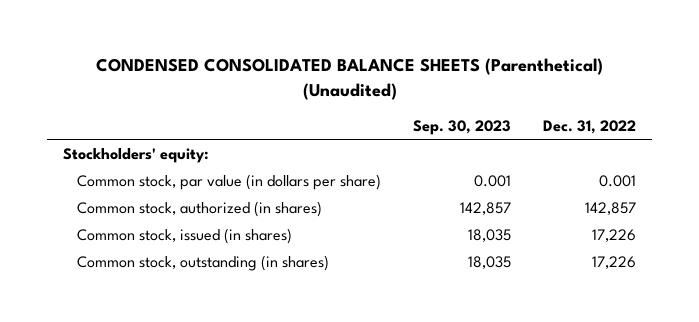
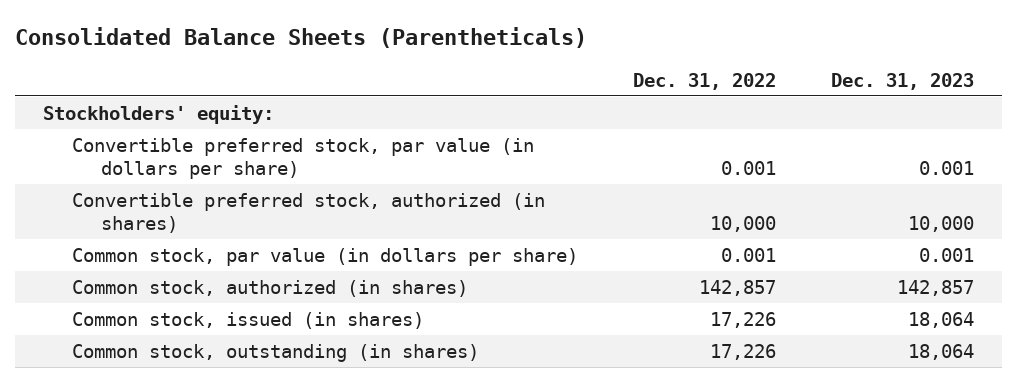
- CONDENSED CONSOLIDATED BALANCE SHEETS (Parenthetical) (Unaudited)
+ Consolidated Balance Sheets (Parentheticals)
- | Sep. 30, 2023 | Dec. 31, 2022
+ | Dec. 31, 2022 | Dec. 31, 2023
+ Convertible preferred stock, par value (in dollars per share) | 0.001 | 0.001
+ Convertible preferred stock, authorized (in shares) | 10,000 | 10,000

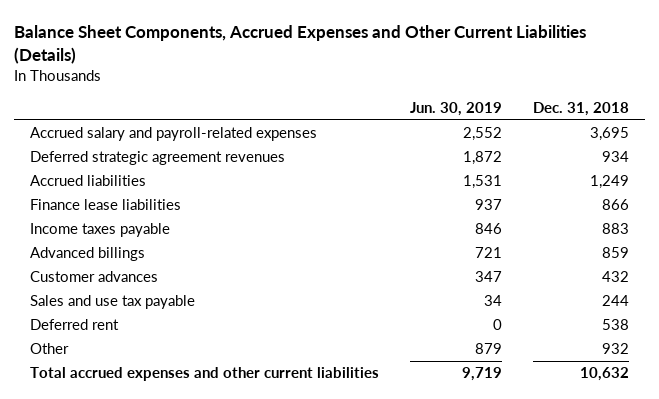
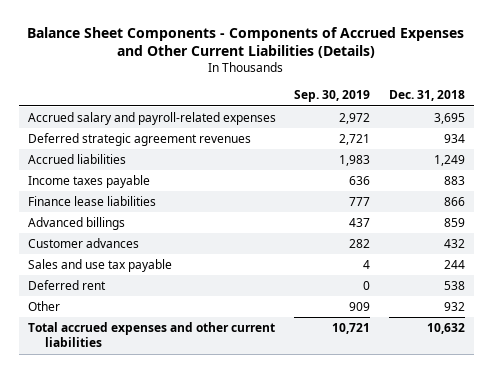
- Balance Sheet Components, Accrued Expenses and Other Current Liabilities (Details)
+ Balance Sheet Components - Components of Accrued Expenses and Other Current Liabilities (Details)
- | Jun. 30, 2019 | Dec. 31, 2018
+ | Sep. 30, 2019 | Dec. 31, 2018
moved down: Finance lease liabilities | 777 | 866

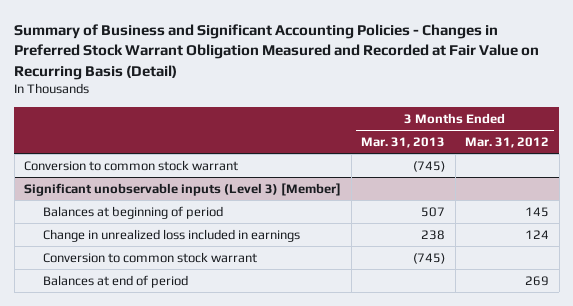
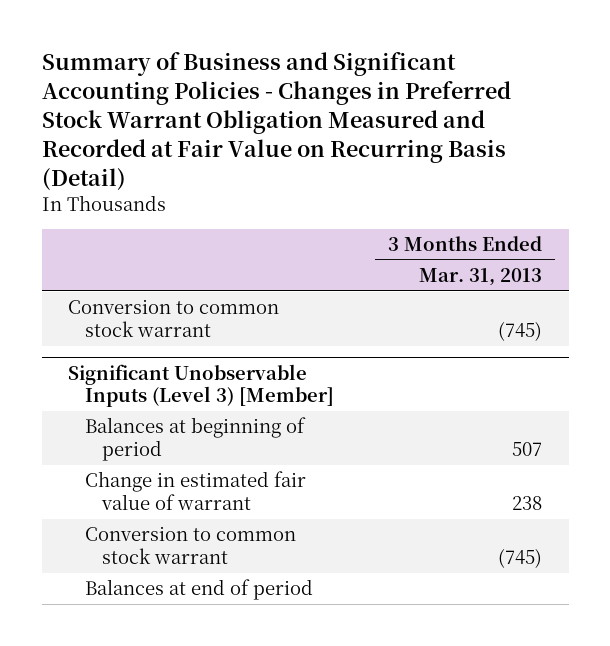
- | 3 Months Ended Mar. 31, 2013 | 3 Months Ended Mar. 31, 2012
+ | 3 Months Ended Mar. 31, 2013
- Significant unobservable inputs (Level 3) [Member]
+ Significant Unobservable Inputs (Level 3) [Member]
- Change in unrealized loss included in earnings | 238 | 124
+ Change in estimated fair value of warrant | 238

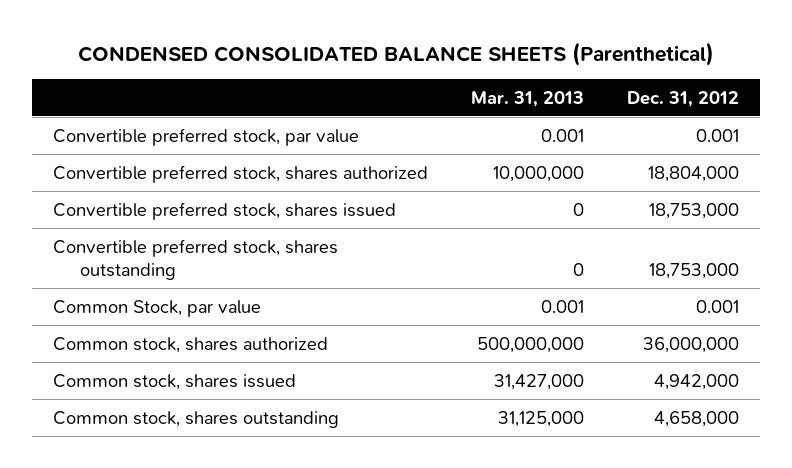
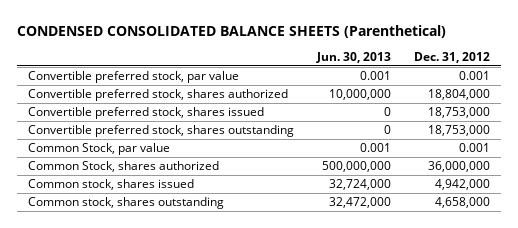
- | Mar. 31, 2013 | Dec. 31, 2012
+ | Jun. 30, 2013 | Dec. 31, 2012
- Common stock, shares authorized | 500,000,000 | 36,000,000
+ Common Stock, shares authorized | 500,000,000 | 36,000,000

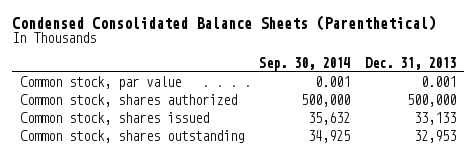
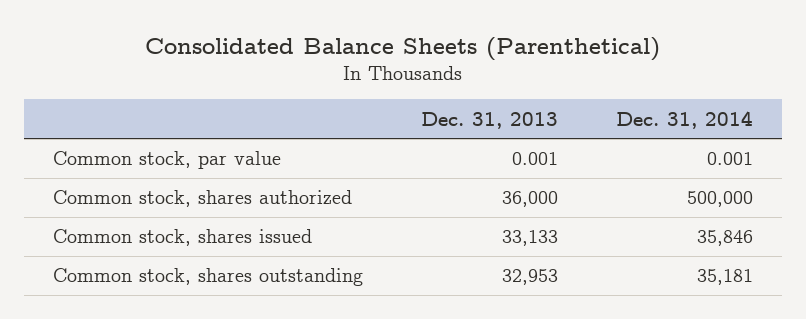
- Condensed Consolidated Balance Sheets (Parenthetical)
+ Consolidated Balance Sheets (Parenthetical)
- | Sep. 30, 2014 | Dec. 31, 2013
+ | Dec. 31, 2013 | Dec. 31, 2014
- Common stock, shares authorized | 500,000 | 500,000
+ Common stock, shares authorized | 36,000 | 500,000

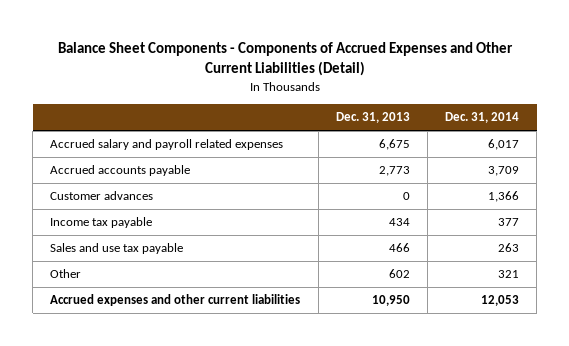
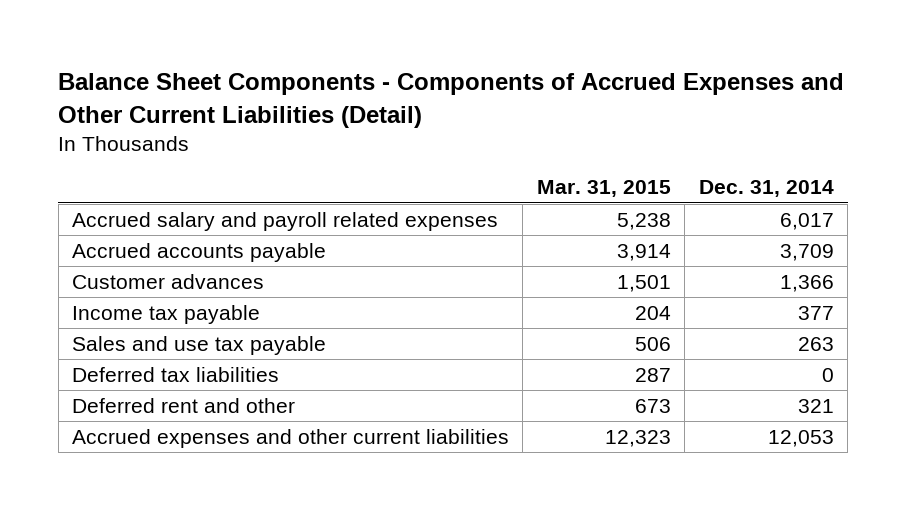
- | Dec. 31, 2013 | Dec. 31, 2014
+ | Mar. 31, 2015 | Dec. 31, 2014
- Other | 602 | 321
+ Deferred tax liabilities | 287 | 0
+ Deferred rent and other | 673 | 321

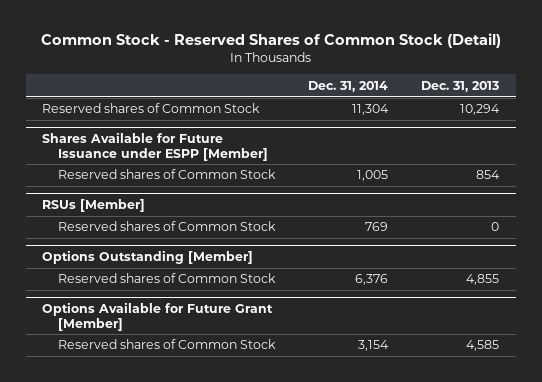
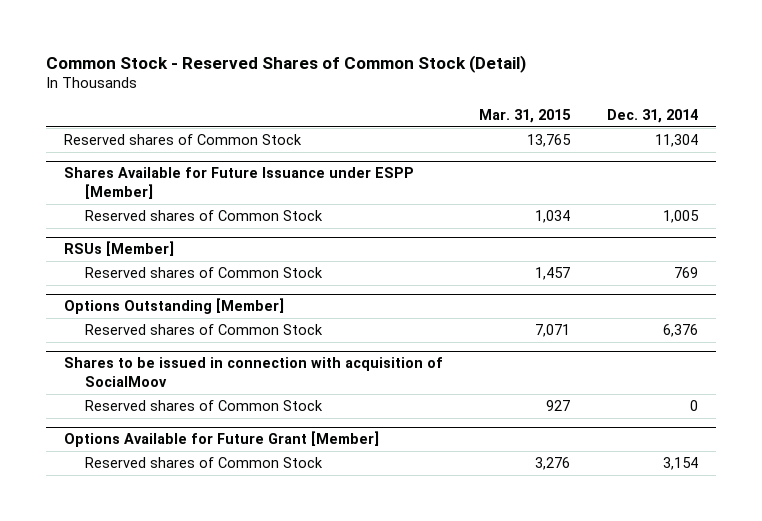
- | Dec. 31, 2014 | Dec. 31, 2013
+ | Mar. 31, 2015 | Dec. 31, 2014
+ Shares to be issued in connection with acquisition of SocialMoov
+ Reserved shares of Common Stock | 927 | 0

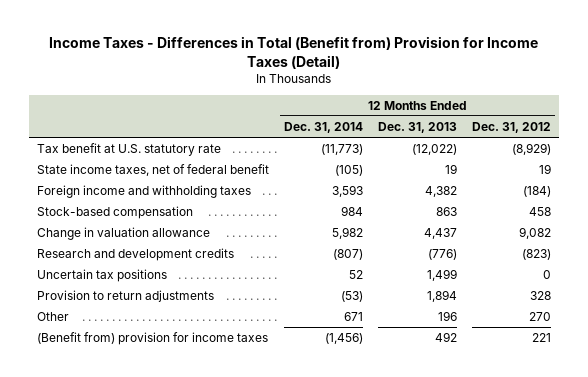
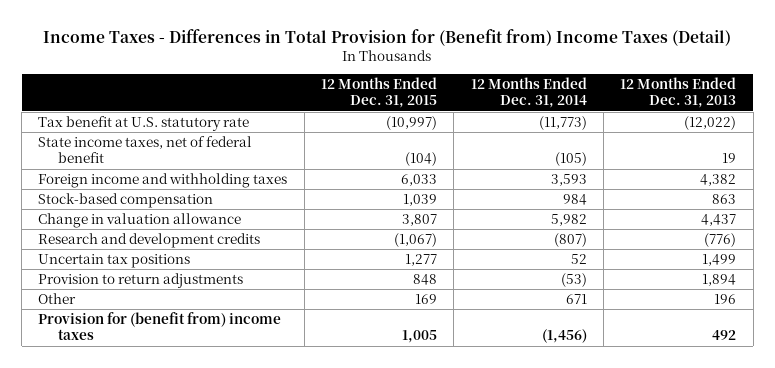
- Income Taxes - Differences in Total (Benefit from) Provision for Income Taxes (Detail)
+ Income Taxes - Differences in Total Provision for (Benefit from) Income Taxes (Detail)
- | 12 Months Ended Dec. 31, 2014 | 12 Months Ended Dec. 31, 2013 | 12 Months Ended Dec. 31, 2012
+ | 12 Months Ended Dec. 31, 2015 | 12 Months Ended Dec. 31, 2014 | 12 Months Ended Dec. 31, 2013
- (Benefit from) provision for income taxes | (1,456) | 492 | 221
+ Provision for (benefit from) income taxes | 1,005 | (1,456) | 492

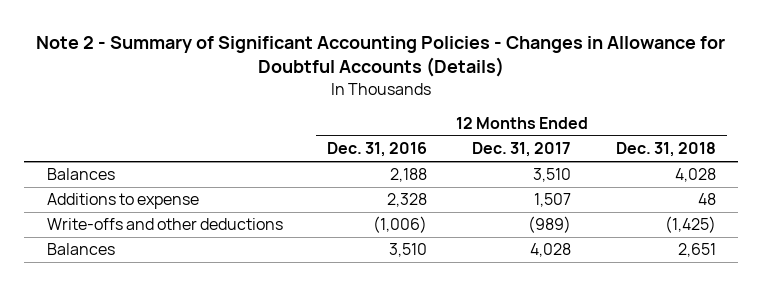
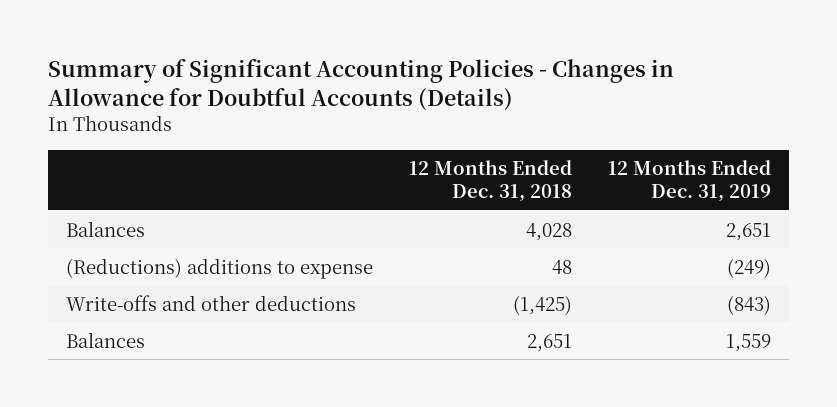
- Note 2 - Summary of Significant Accounting Policies - Changes in Allowance for Doubtful Accounts (Details)
+ Summary of Significant Accounting Policies - Changes in Allowance for Doubtful Accounts (Details)
- | 12 Months Ended Dec. 31, 2016 | 12 Months Ended Dec. 31, 2017 | 12 Months Ended Dec. 31, 2018
+ | 12 Months Ended Dec. 31, 2018 | 12 Months Ended Dec. 31, 2019
- Additions to expense | 2,328 | 1,507 | 48
+ (Reductions) additions to expense | 48 | (249)

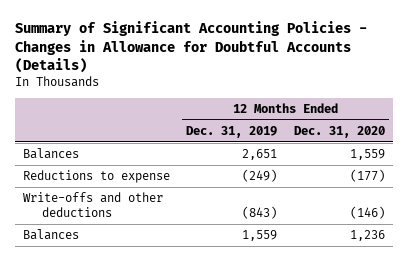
- | 12 Months Ended Dec. 31, 2018 | 12 Months Ended Dec. 31, 2019
+ | 12 Months Ended Dec. 31, 2019 | 12 Months Ended Dec. 31, 2020
- (Reductions) additions to expense | 48 | (249)
+ Reductions to expense | (249) | (177)

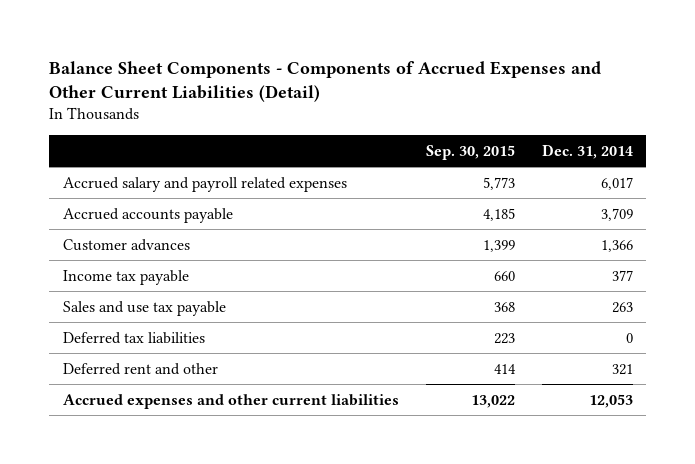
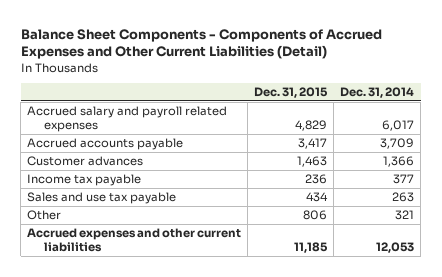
- | Sep. 30, 2015 | Dec. 31, 2014
+ | Dec. 31, 2015 | Dec. 31, 2014
- Deferred tax liabilities | 223 | 0
- Deferred rent and other | 414 | 321
+ Other | 806 | 321

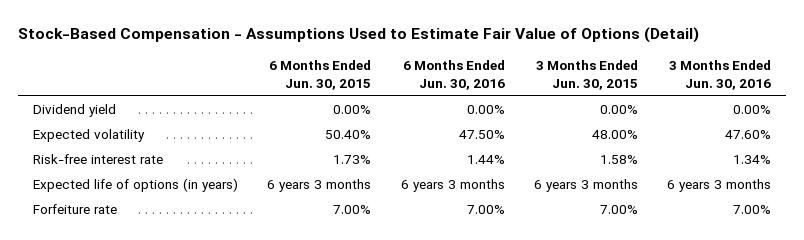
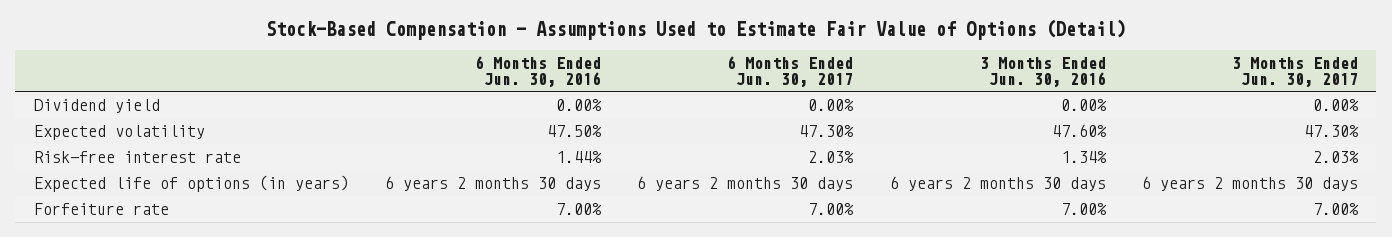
- | 6 Months Ended Jun. 30, 2015 | 6 Months Ended Jun. 30, 2016 | 3 Months Ended Jun. 30, 2015 | 3 Months Ended Jun. 30, 2016
+ | 6 Months Ended Jun. 30, 2016 | 6 Months Ended Jun. 30, 2017 | 3 Months Ended Jun. 30, 2016 | 3 Months Ended Jun. 30, 2017
- Expected life of options (in years) | 6 years 3 months | 6 years 3 months | 6 years 3 months | 6 years 3 months
+ Expected life of options (in years) | 6 years 2 months 30 days | 6 years 2 months 30 days | 6 years 2 months 30 days | 6 years 2 months 30 days

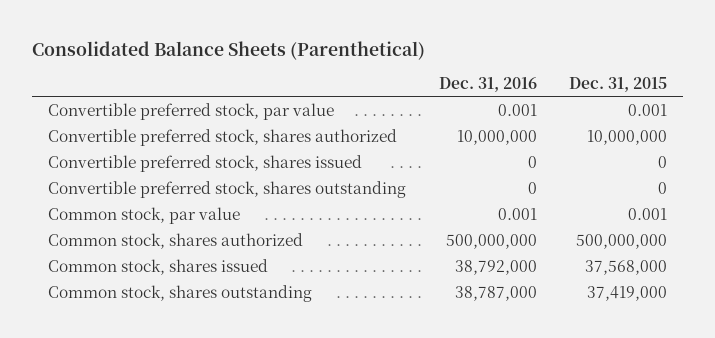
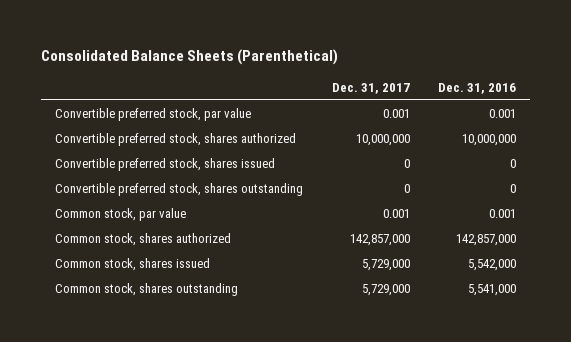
- | Dec. 31, 2016 | Dec. 31, 2015
+ | Dec. 31, 2017 | Dec. 31, 2016
- Common stock, shares authorized | 500,000,000 | 500,000,000
- Common stock, shares issued | 38,792,000 | 37,568,000
- Common stock, shares outstanding | 38,787,000 | 37,419,000
+ Common stock, shares authorized | 142,857,000 | 142,857,000
+ Common stock, shares issued | 5,729,000 | 5,542,000
+ Common stock, shares outstanding | 5,729,000 | 5,541,000

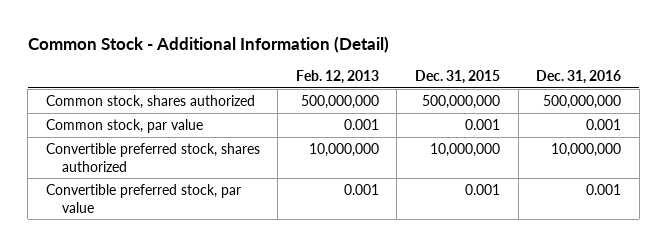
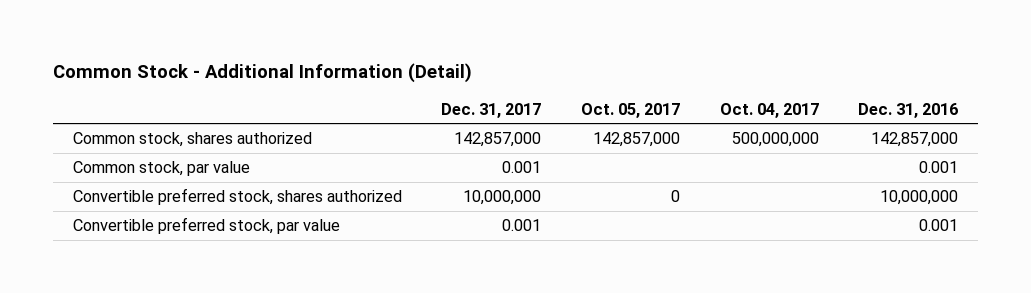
- | Feb. 12, 2013 | Dec. 31, 2015 | Dec. 31, 2016
+ | Dec. 31, 2017 | Oct. 05, 2017 | Oct. 04, 2017 | Dec. 31, 2016
- Common stock, shares authorized | 500,000,000 | 500,000,000 | 500,000,000
+ Common stock, shares authorized | 142,857,000 | 142,857,000 | 500,000,000 | 142,857,000

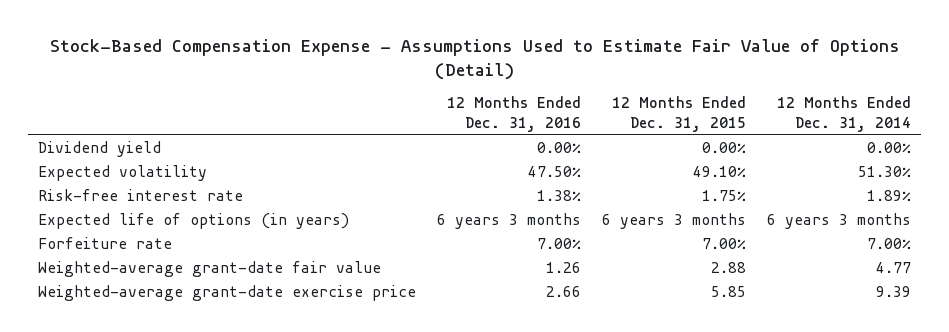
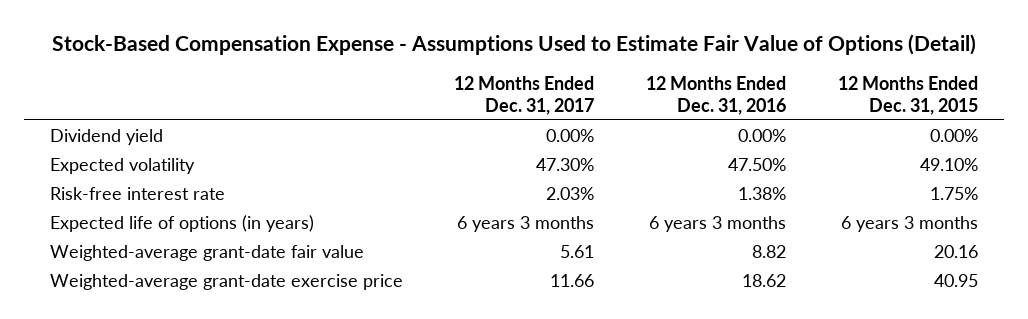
- | 12 Months Ended Dec. 31, 2016 | 12 Months Ended Dec. 31, 2015 | 12 Months Ended Dec. 31, 2014
+ | 12 Months Ended Dec. 31, 2017 | 12 Months Ended Dec. 31, 2016 | 12 Months Ended Dec. 31, 2015
- Forfeiture rate | 7.00% | 7.00% | 7.00%
- Weighted-average grant-date fair value | 1.26 | 2.88 | 4.77
- Weighted-average grant-date exercise price | 2.66 | 5.85 | 9.39
+ Weighted-average grant-date fair value | 5.61 | 8.82 | 20.16
+ Weighted-average grant-date exercise price | 11.66 | 18.62 | 40.95

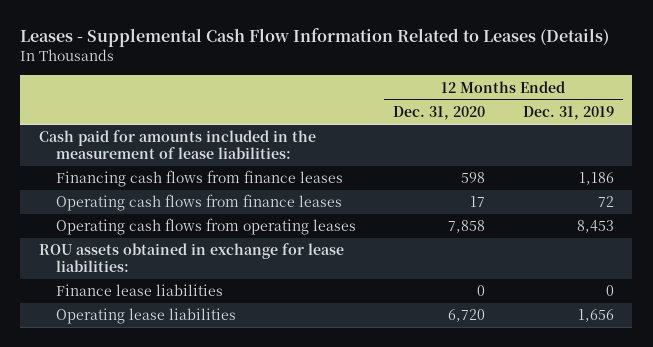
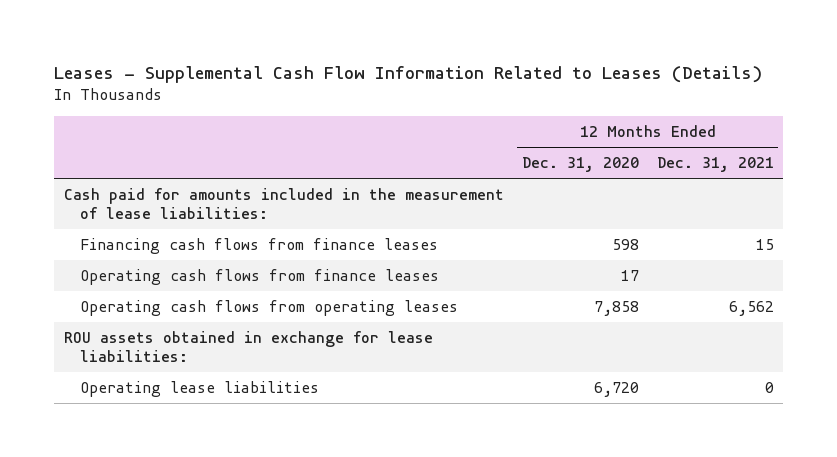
- | 12 Months Ended Dec. 31, 2020 | 12 Months Ended Dec. 31, 2019
+ | 12 Months Ended Dec. 31, 2020 | 12 Months Ended Dec. 31, 2021
- Finance lease liabilities | 0 | 0

